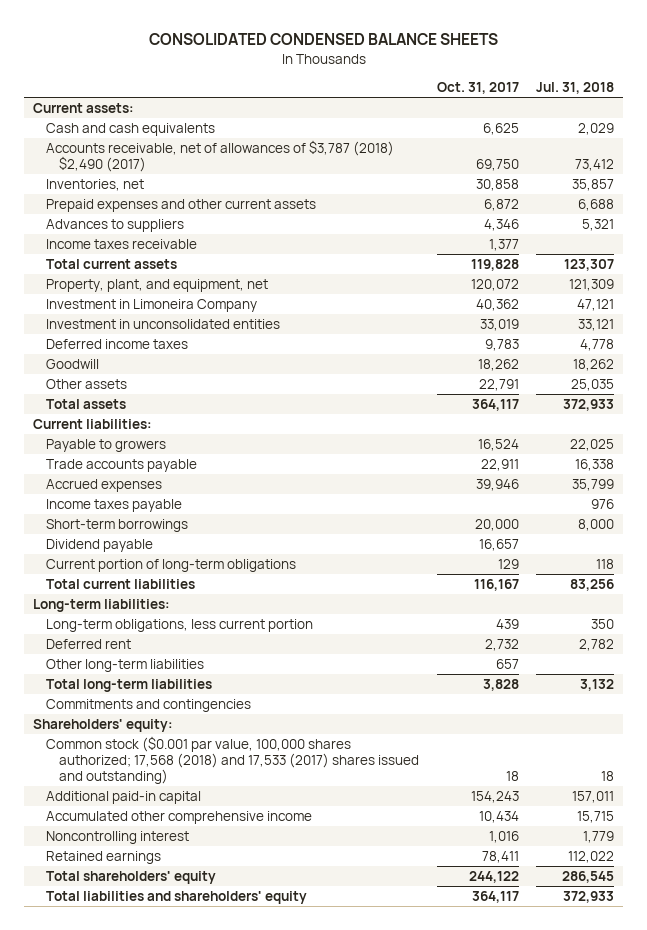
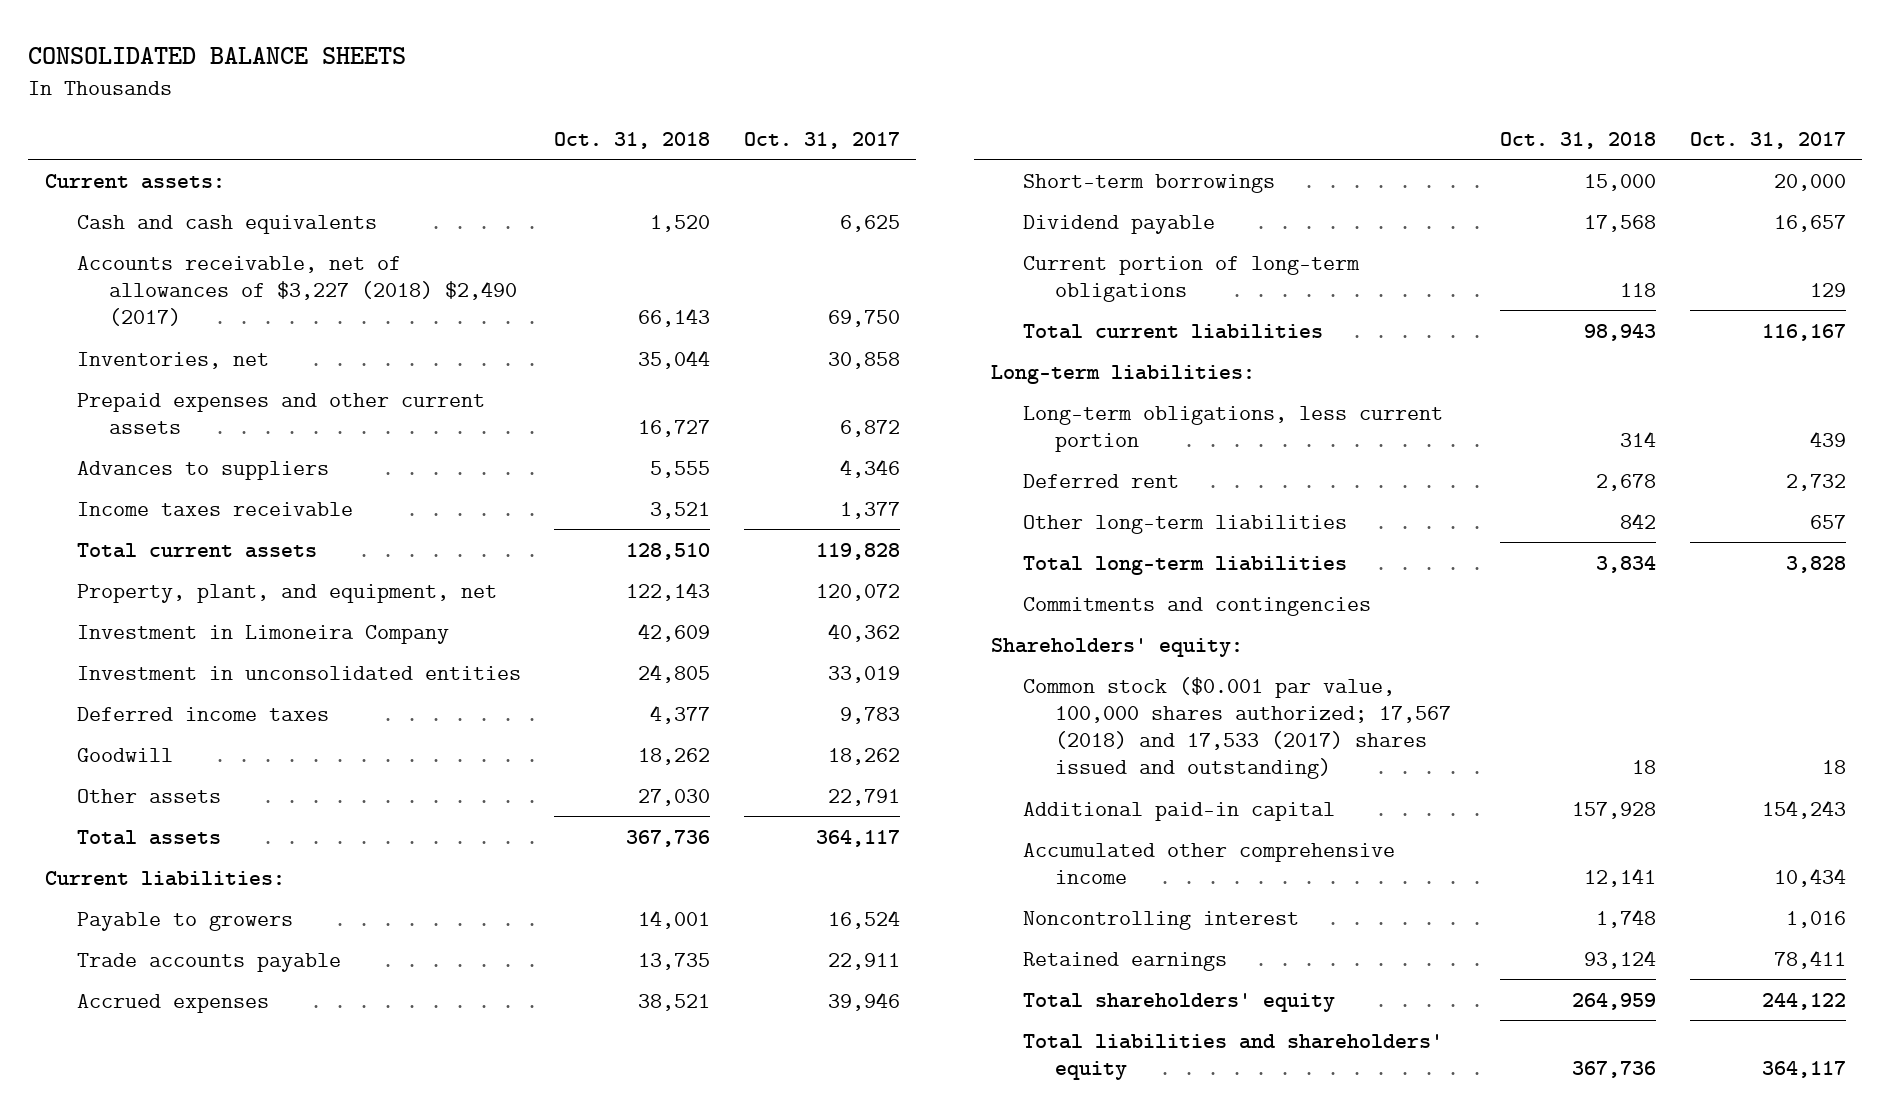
- CONSOLIDATED CONDENSED BALANCE SHEETS
+ CONSOLIDATED BALANCE SHEETS
- | Oct. 31, 2017 | Jul. 31, 2018
+ | Oct. 31, 2018 | Oct. 31, 2017
- Accounts receivable, net of allowances of $3,787 (2018) $2,490 (2017) | 69,750 | 73,412
+ Accounts receivable, net of allowances of $3,227 (2018) $2,490 (2017) | 66,143 | 69,750
- Income taxes payable | | 976
- Common stock ($0.001 par value, 100,000 shares authorized; 17,568 (2018) and 17,533 (2017) shares issued and outstanding) | 18 | 18
+ Common stock ($0.001 par value, 100,000 shares authorized; 17,567 (2018) and 17,533 (2017) shares issued and outstanding) | 18 | 18

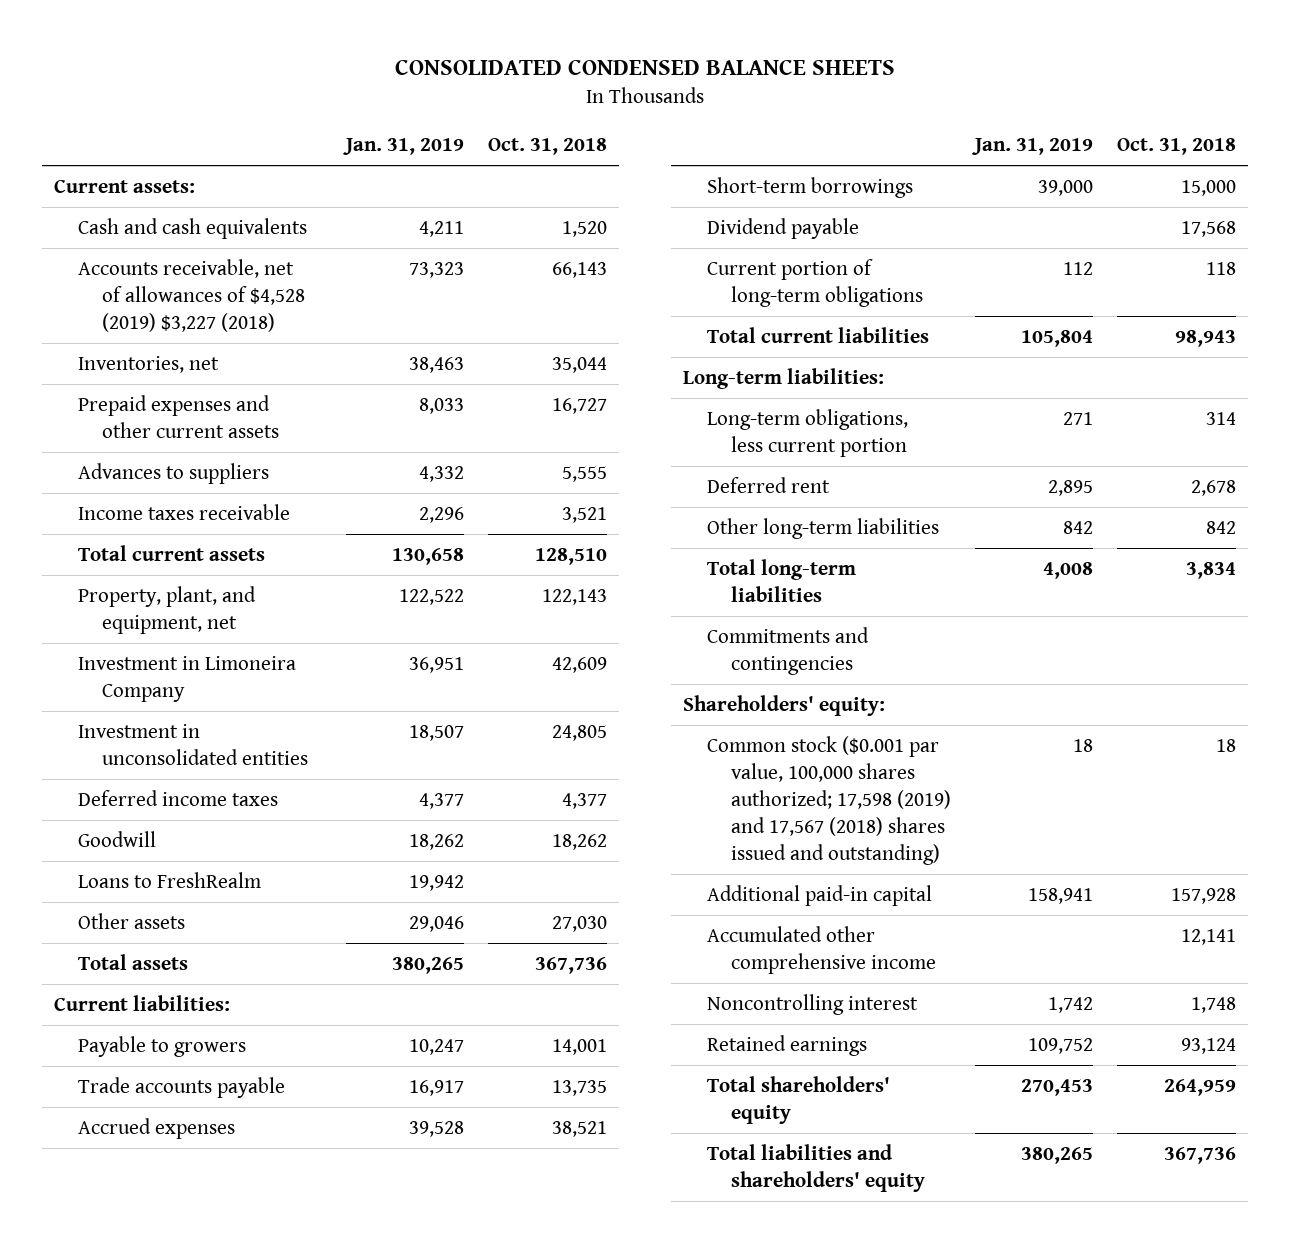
- CONSOLIDATED BALANCE SHEETS
+ CONSOLIDATED CONDENSED BALANCE SHEETS
- | Oct. 31, 2018 | Oct. 31, 2017
+ | Jan. 31, 2019 | Oct. 31, 2018
- Accounts receivable, net of allowances of $3,227 (2018) $2,490 (2017) | 66,143 | 69,750
+ Accounts receivable, net of allowances of $4,528 (2019) $3,227 (2018) | 73,323 | 66,143
+ Loans to FreshRealm | 19,942 |
- Common stock ($0.001 par value, 100,000 shares authorized; 17,567 (2018) and 17,533 (2017) shares issued and outstanding) | 18 | 18
+ Common stock ($0.001 par value, 100,000 shares authorized; 17,598 (2019) and 17,567 (2018) shares issued and outstanding) | 18 | 18

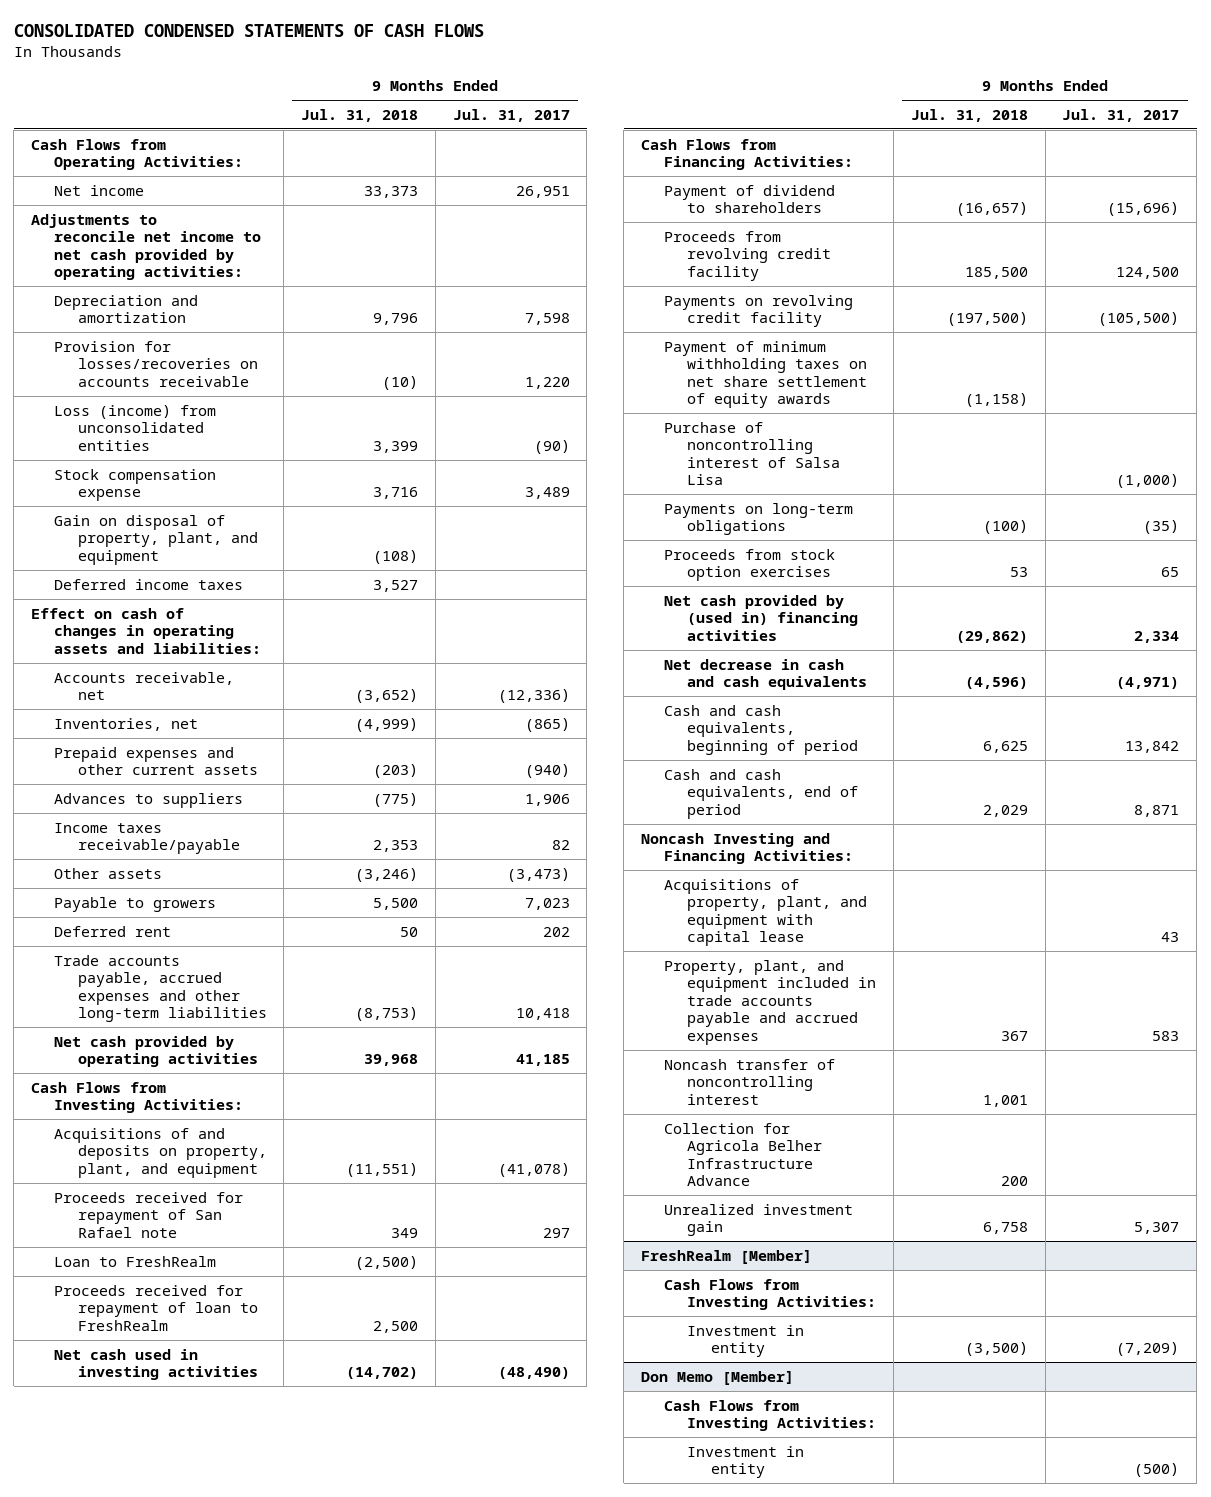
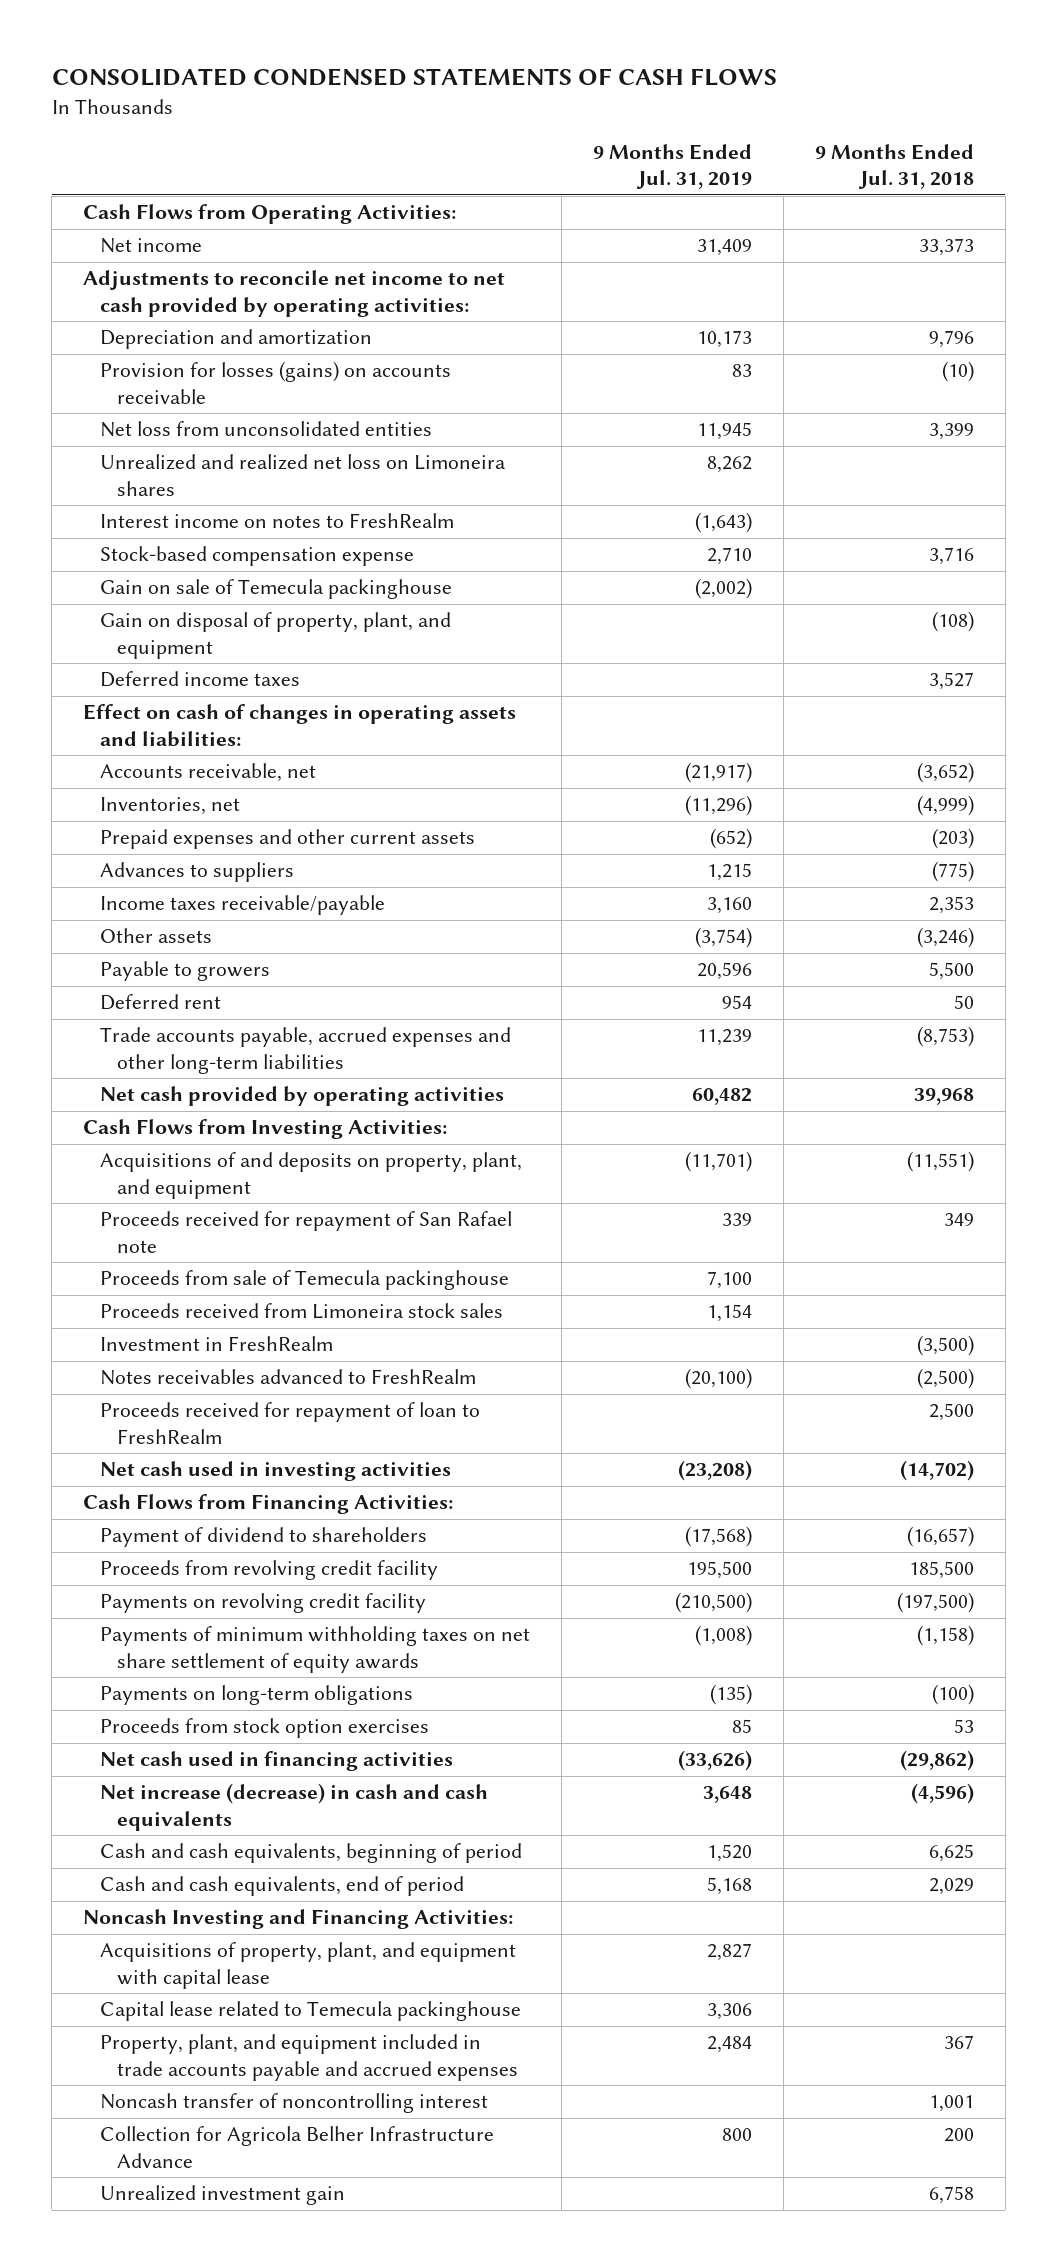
- | 9 Months Ended Jul. 31, 2018 | 9 Months Ended Jul. 31, 2017
+ | 9 Months Ended Jul. 31, 2019 | 9 Months Ended Jul. 31, 2018
- Provision for losses/recoveries on accounts receivable | (10) | 1,220
- Loss (income) from unconsolidated entities | 3,399 | (90)
- Stock compensation expense | 3,716 | 3,489
+ Provision for losses (gains) on accounts receivable | 83 | (10)
+ Net loss from unconsolidated entities | 11,945 | 3,399
+ Unrealized and realized net loss on Limoneira shares | 8,262 |
+ Interest income on notes to FreshRealm | (1,643) |
+ Stock-based compensation expense | 2,710 | 3,716
+ Gain on sale of Temecula packinghouse | (2,002) |
- Loan to FreshRealm | (2,500) |
+ Proceeds from sale of Temecula packinghouse | 7,100 |
+ Proceeds received from Limoneira stock sales | 1,154 |
+ Investment in FreshRealm | | (3,500)
+ Notes receivables advanced to FreshRealm | (20,100) | (2,500)
- Payment of minimum withholding taxes on net share settlement of equity awards | (1,158) |
- Purchase of noncontrolling interest of Salsa Lisa | | (1,000)
+ Payments of minimum withholding taxes on net share settlement of equity awards | (1,008) | (1,158)
- Net cash provided by (used in) financing activities | (29,862) | 2,334
- Net decrease in cash and cash equivalents | (4,596) | (4,971)
+ Net cash used in financing activities | (33,626) | (29,862)
+ Net increase (decrease) in cash and cash equivalents | 3,648 | (4,596)
+ Capital lease related to Temecula packinghouse | 3,306 |
- FreshRealm [Member]
- Cash Flows from Investing Activities:
- Investment in entity | (3,500) | (7,209)
- Don Memo [Member]
- Cash Flows from Investing Activities:
- Investment in entity | | (500)

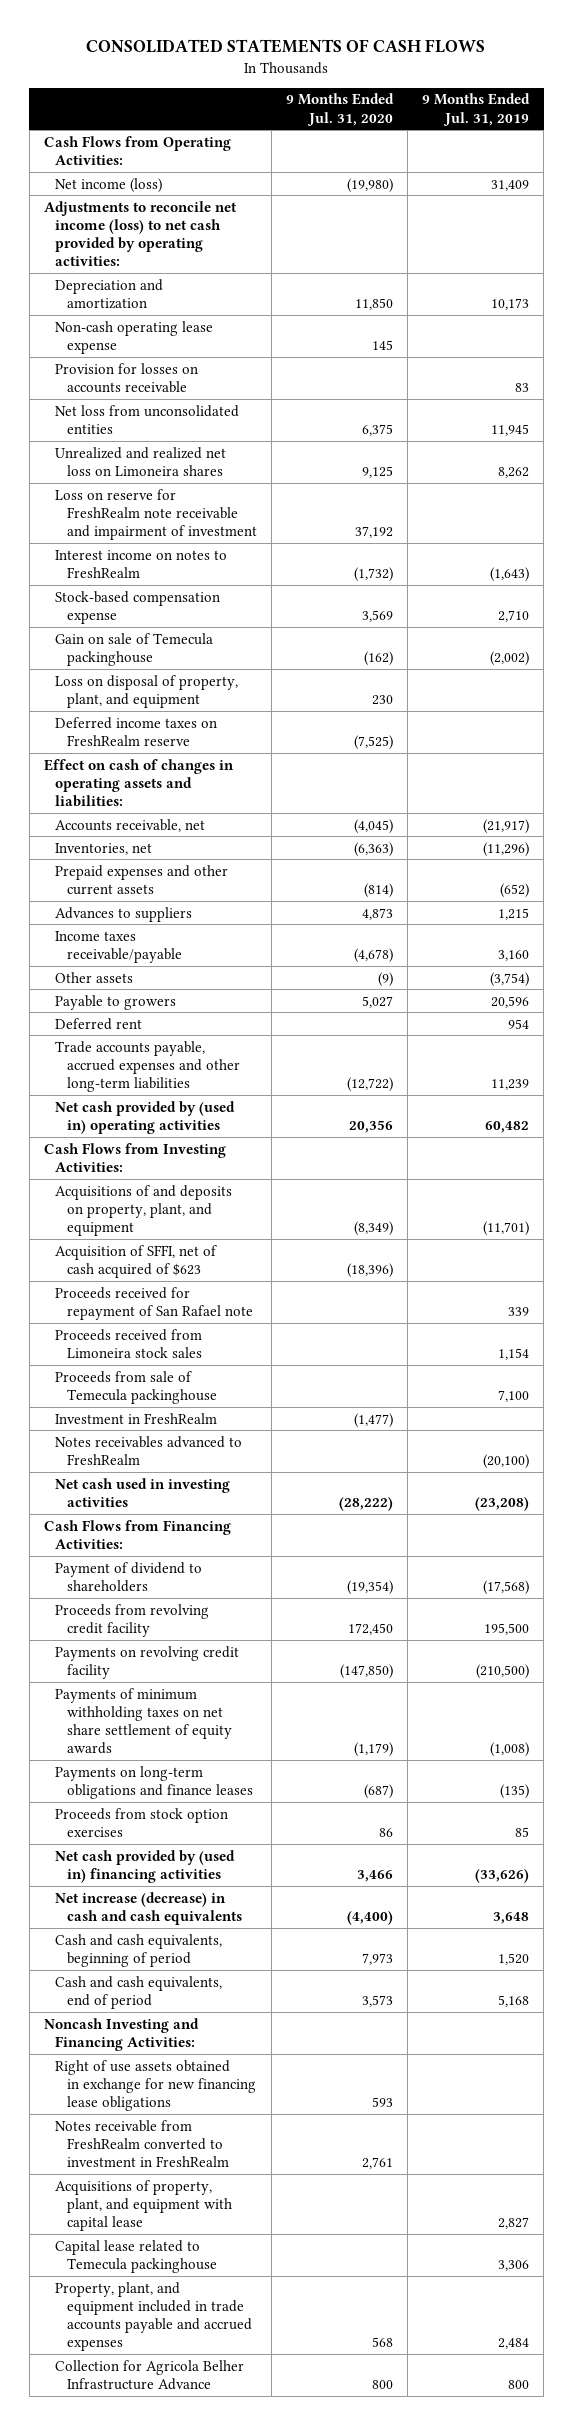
- CONSOLIDATED CONDENSED STATEMENTS OF CASH FLOWS
+ CONSOLIDATED STATEMENTS OF CASH FLOWS
- | 9 Months Ended Jul. 31, 2019 | 9 Months Ended Jul. 31, 2018
+ | 9 Months Ended Jul. 31, 2020 | 9 Months Ended Jul. 31, 2019
- Net income | 31,409 | 33,373
- Adjustments to reconcile net income to net cash provided by operating activities:
+ Net income (loss) | (19,980) | 31,409
+ Adjustments to reconcile net income (loss) to net cash provided by operating activities:
- Provision for losses (gains) on accounts receivable | 83 | (10)
+ Non-cash operating lease expense | 145 |
+ Provision for losses on accounts receivable | | 83
+ Loss on reserve for FreshRealm note receivable and impairment of investment | 37,192 |
- Gain on disposal of property, plant, and equipment | | (108)
- Deferred income taxes | | 3,527
+ Loss on disposal of property, plant, and equipment | 230 |
+ Deferred income taxes on FreshRealm reserve | (7,525) |
- Net cash provided by operating activities | 60,482 | 39,968
+ Net cash provided by (used in) operating activities | 20,356 | 60,482
+ Acquisition of SFFI, net of cash acquired of $623 | (18,396) |
moved down: Proceeds from sale of Temecula packinghouse | | 7,100
- Proceeds received for repayment of loan to FreshRealm | | 2,500
- Payments on long-term obligations | (135) | (100)
+ Payments on long-term obligations and finance leases | (687) | (135)
- Net cash used in financing activities | (33,626) | (29,862)
+ Net cash provided by (used in) financing activities | 3,466 | (33,626)
+ Right of use assets obtained in exchange for new financing lease obligations | 593 |
+ Notes receivable from FreshRealm converted to investment in FreshRealm | 2,761 |
- Noncash transfer of noncontrolling interest | | 1,001
- Unrealized investment gain | | 6,758

